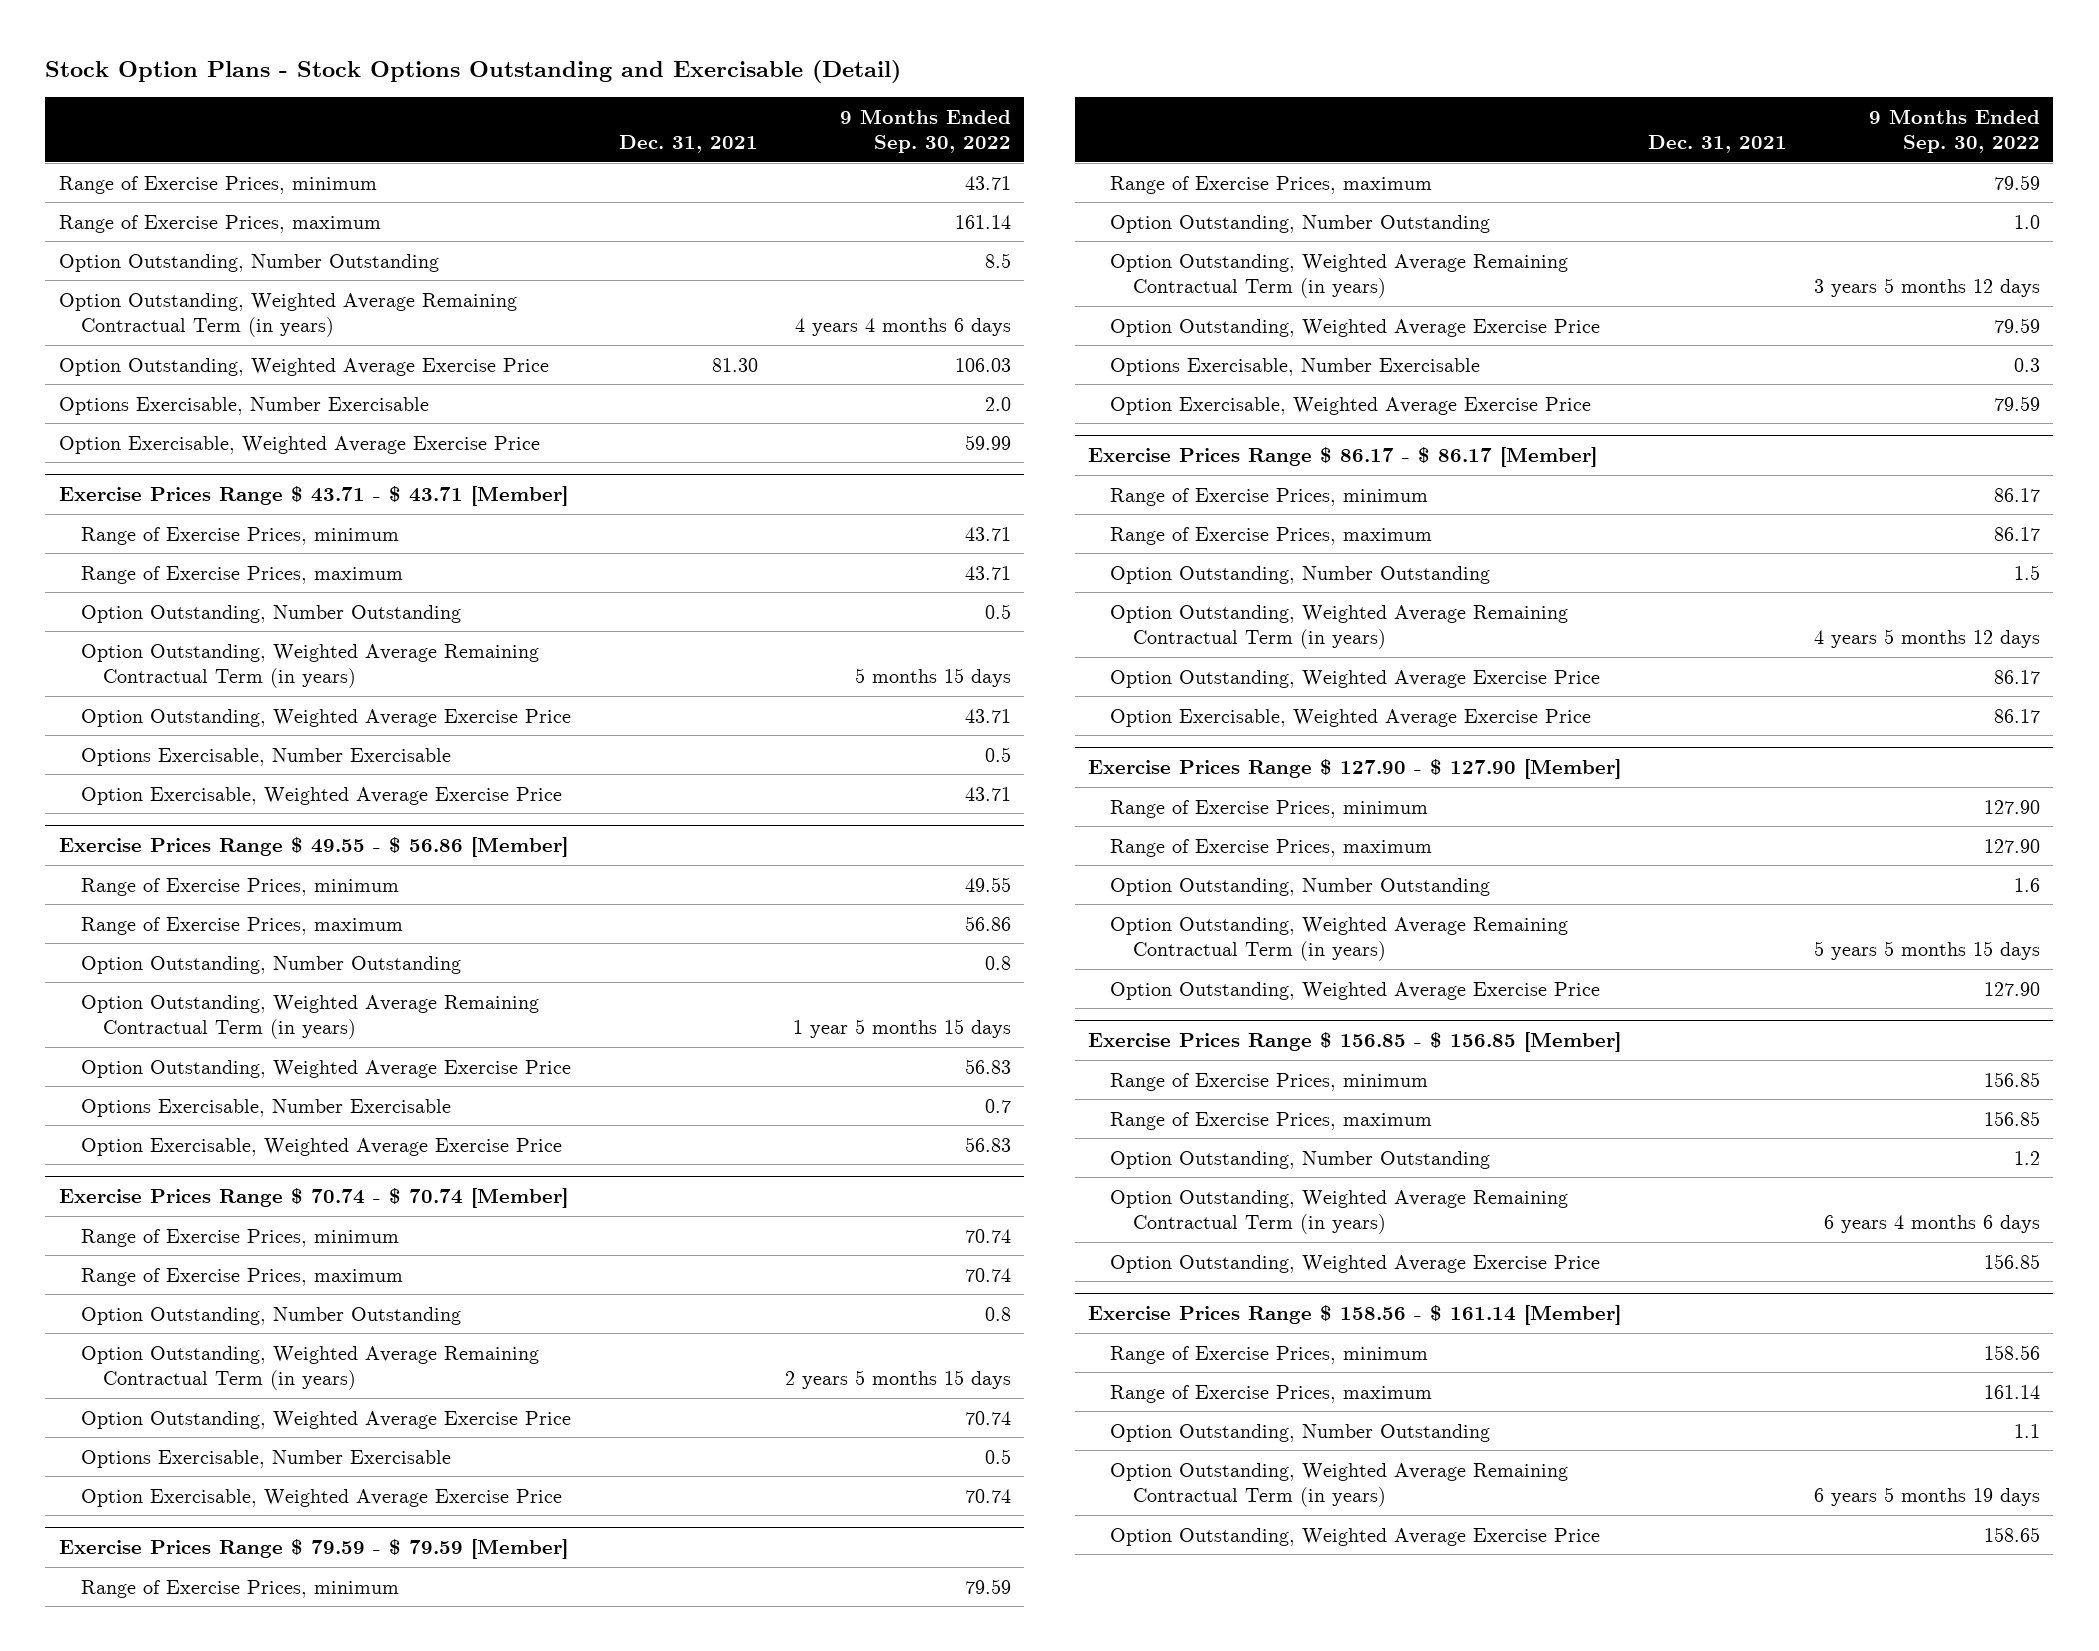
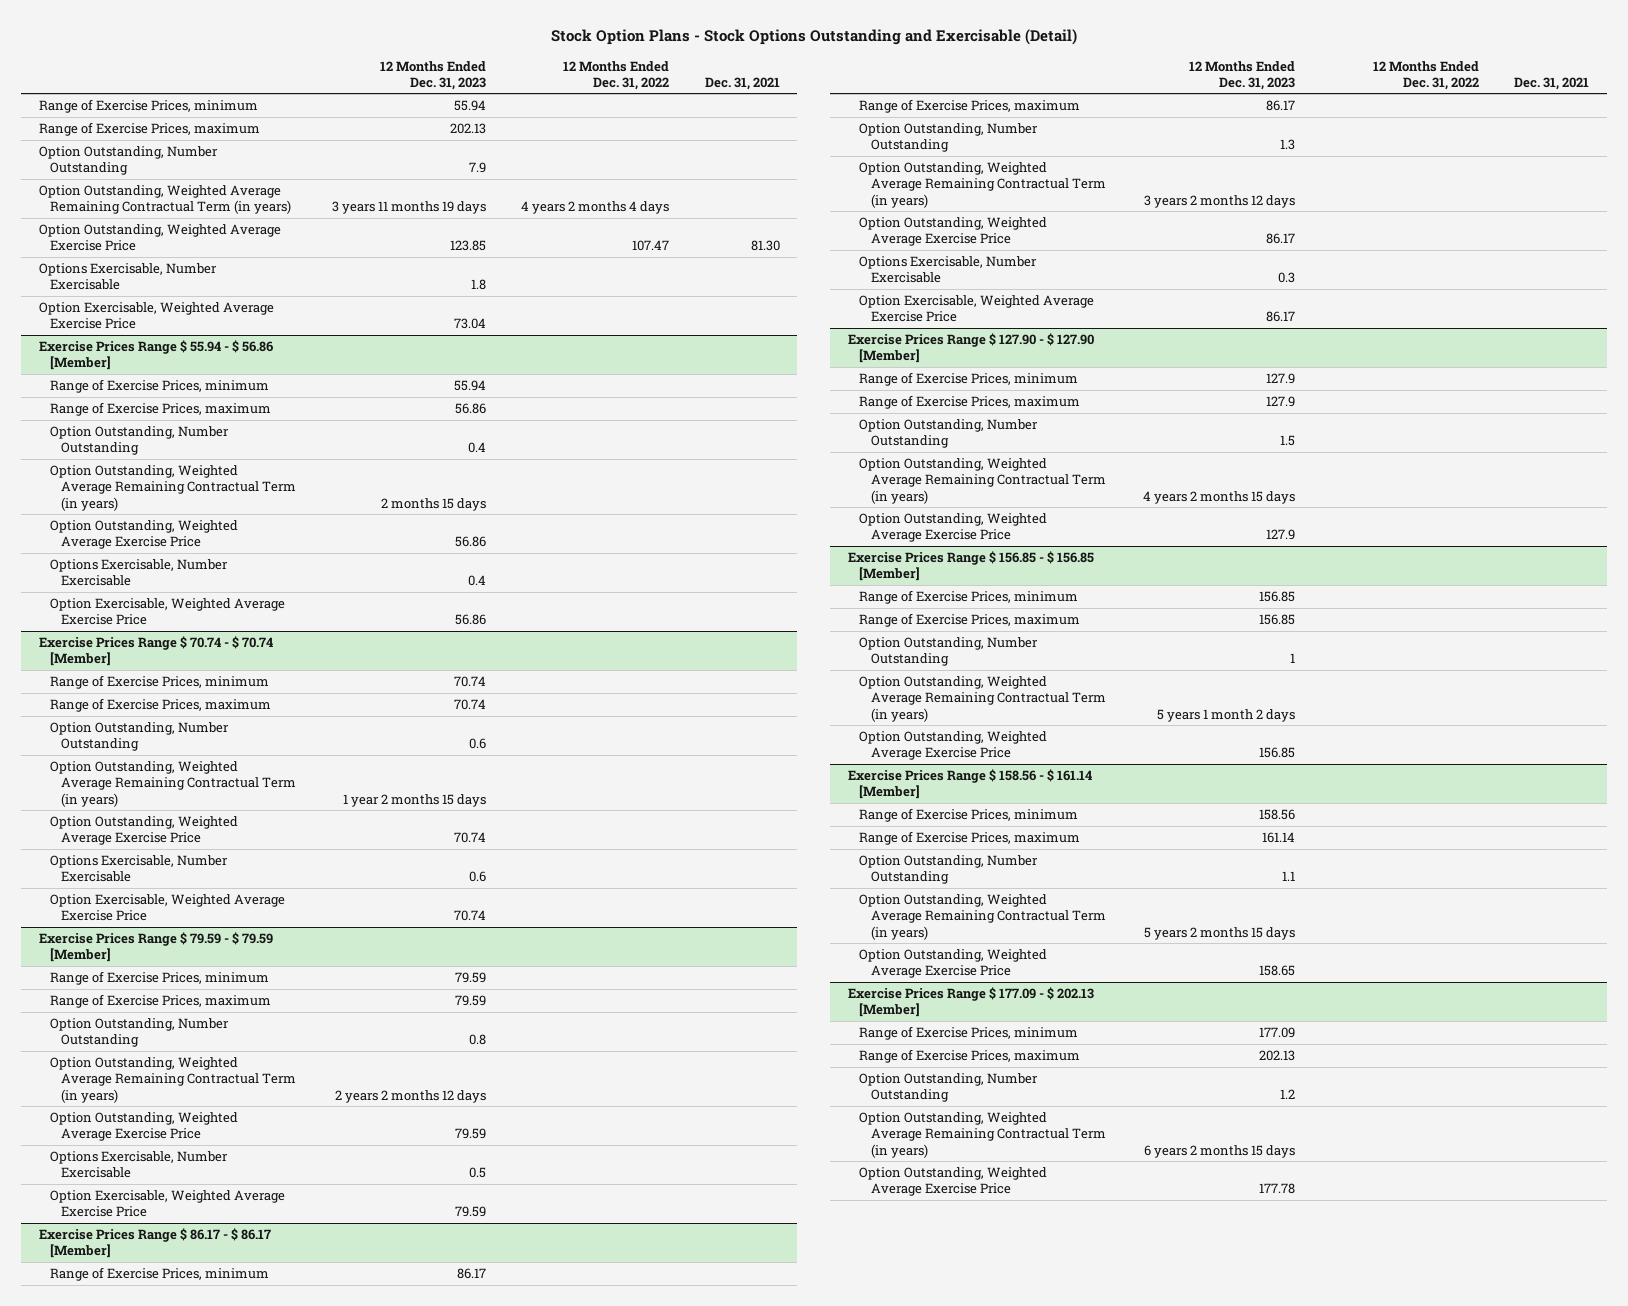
- | Dec. 31, 2021 | 9 Months Ended Sep. 30, 2022
+ | 12 Months Ended Dec. 31, 2023 | 12 Months Ended Dec. 31, 2022 | Dec. 31, 2021
- Exercise Prices Range $ 43.71 - $ 43.71 [Member]
+ Exercise Prices Range $ 55.94 - $ 56.86 [Member]
- Exercise Prices Range $ 49.55 - $ 56.86 [Member]
- Range of Exercise Prices, minimum | | 49.55
- Range of Exercise Prices, maximum | | 56.86
- Option Outstanding, Number Outstanding | | 0.8
- Option Outstanding, Weighted Average Remaining Contractual Term (in years) | | 1 year 5 months 15 days
- Option Outstanding, Weighted Average Exercise Price | | 56.83
- Options Exercisable, Number Exercisable | | 0.7
- Option Exercisable, Weighted Average Exercise Price | | 56.83
@ Exercise Prices Range $ 86.17 - $ 86.17 [Member]
+ Options Exercisable, Number Exercisable | 0.3 | |
+ Exercise Prices Range $ 177.09 - $ 202.13 [Member]
+ Range of Exercise Prices, minimum | 177.09 | |
+ Range of Exercise Prices, maximum | 202.13 | |
+ Option Outstanding, Number Outstanding | 1.2 | |
+ Option Outstanding, Weighted Average Remaining Contractual Term (in years) | 6 years 2 months 15 days | |
+ Option Outstanding, Weighted Average Exercise Price | 177.78 | |

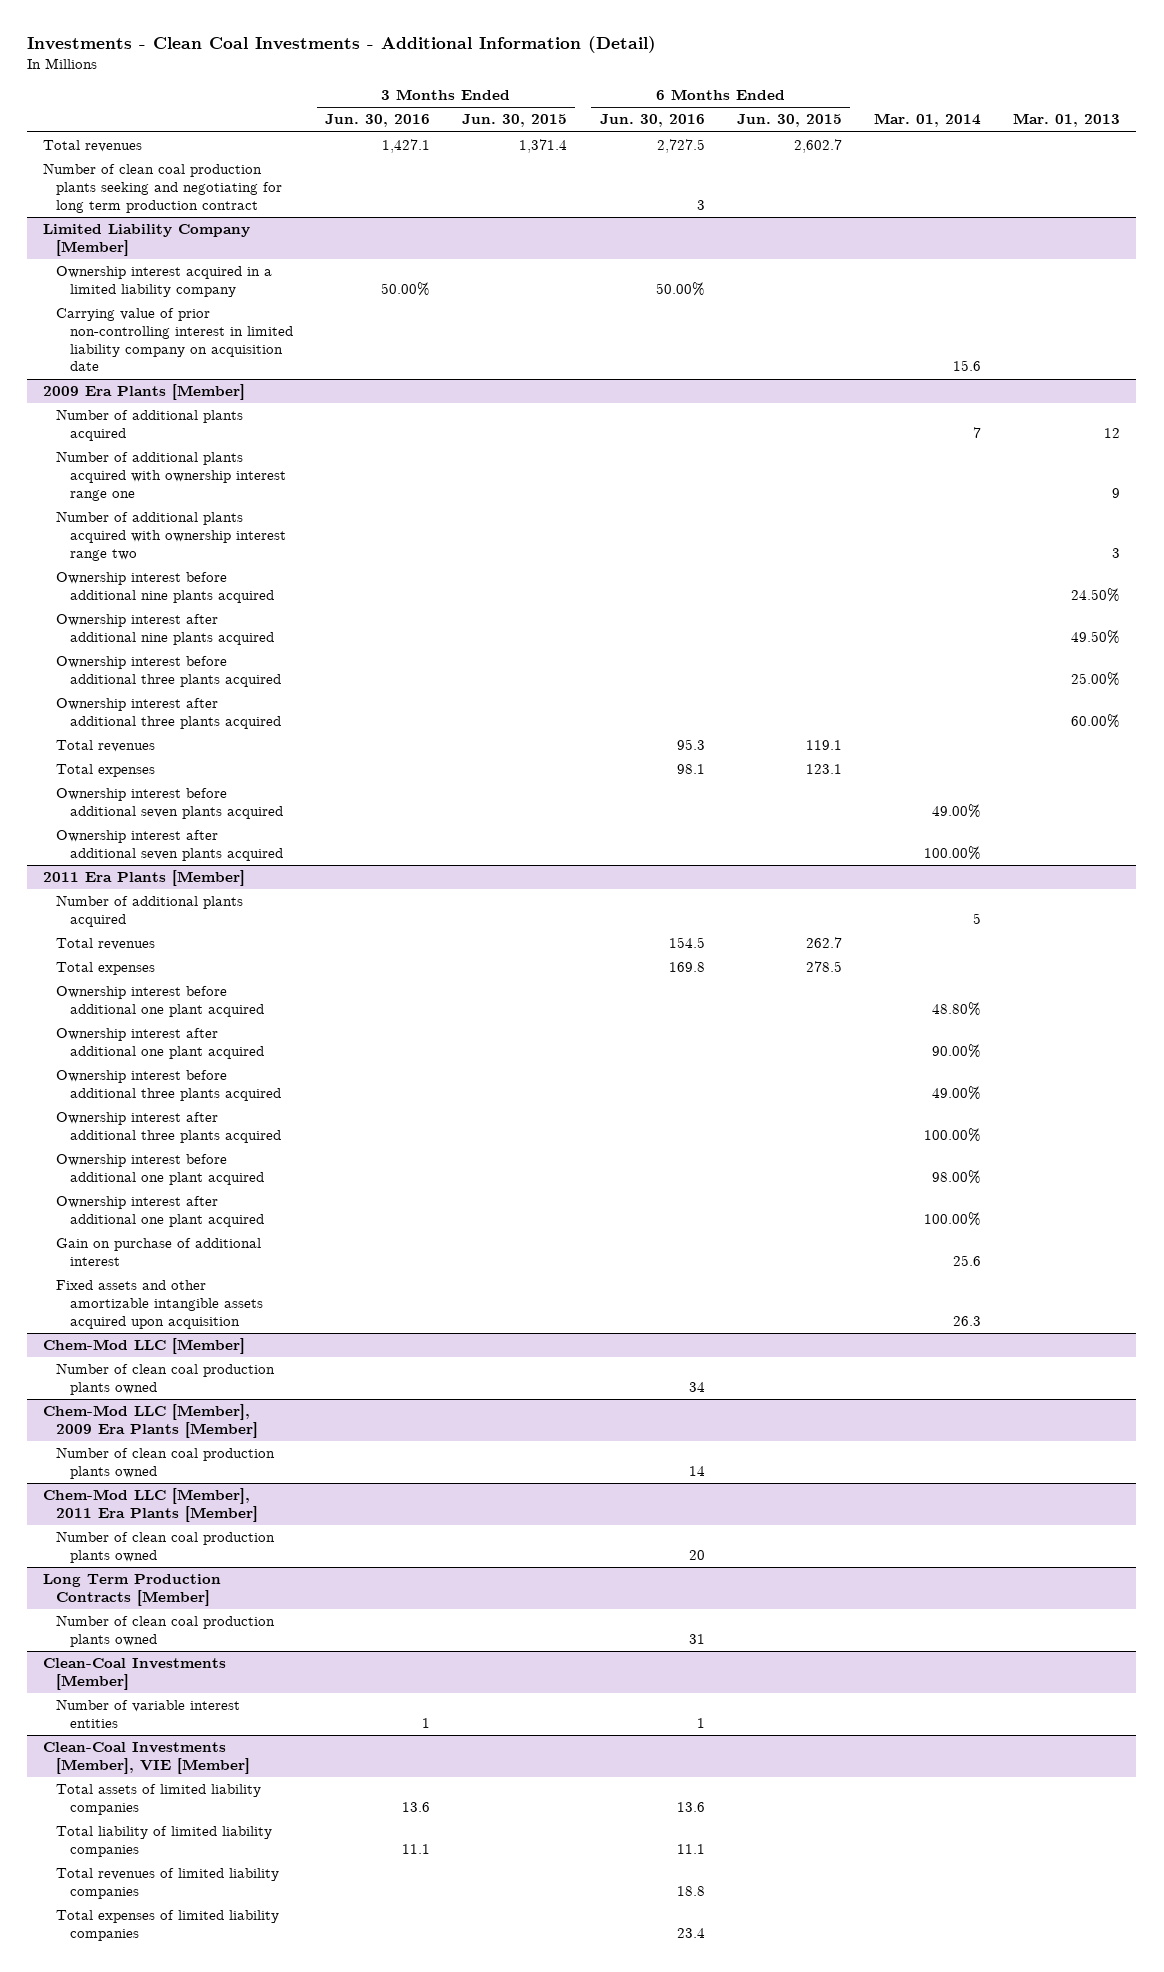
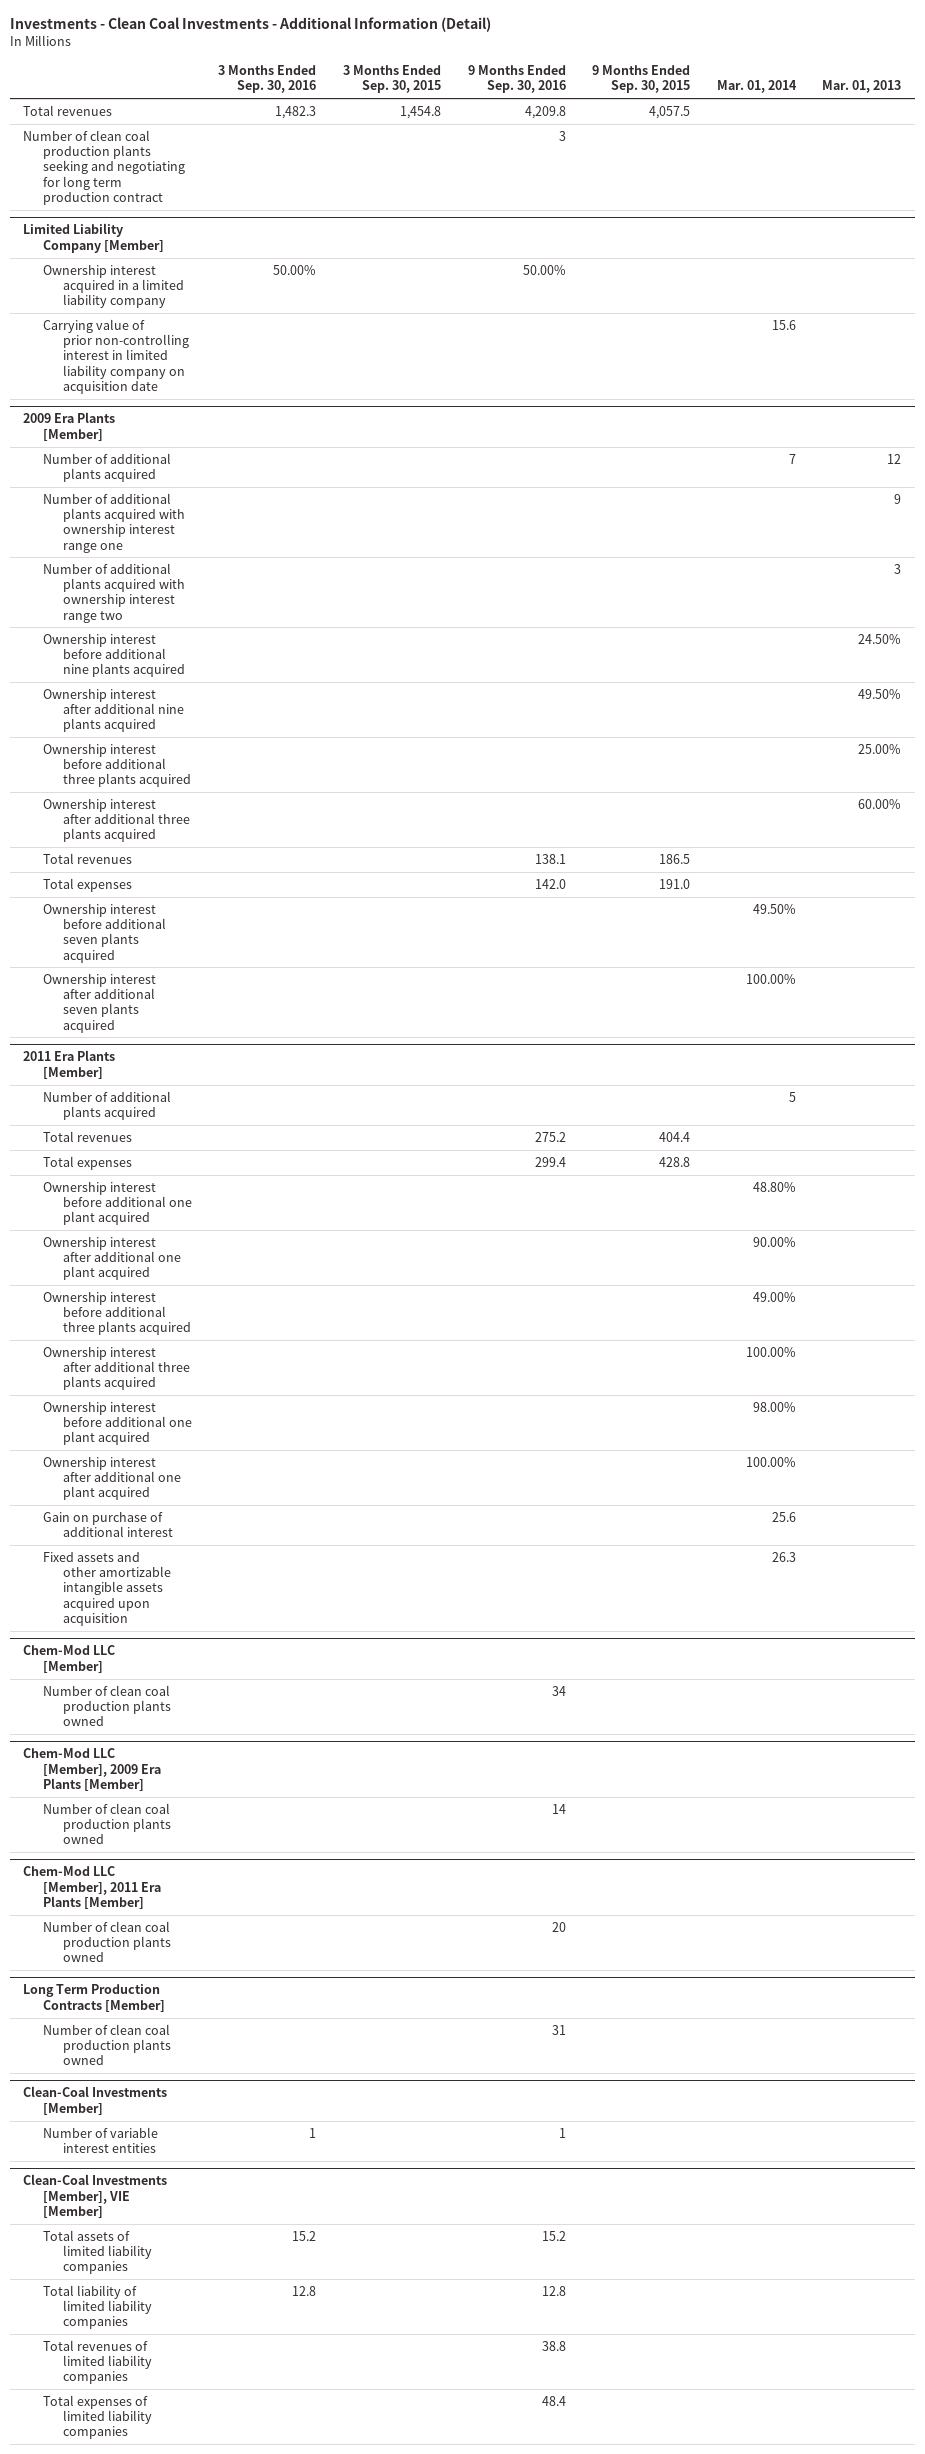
- | 3 Months Ended Jun. 30, 2016 | 3 Months Ended Jun. 30, 2015 | 6 Months Ended Jun. 30, 2016 | 6 Months Ended Jun. 30, 2015 | Mar. 01, 2014 | Mar. 01, 2013
+ | 3 Months Ended Sep. 30, 2016 | 3 Months Ended Sep. 30, 2015 | 9 Months Ended Sep. 30, 2016 | 9 Months Ended Sep. 30, 2015 | Mar. 01, 2014 | Mar. 01, 2013
@ 2009 Era Plants [Member]
- Ownership interest before additional seven plants acquired | | | | | 49.00% |
+ Ownership interest before additional seven plants acquired | | | | | 49.50% |

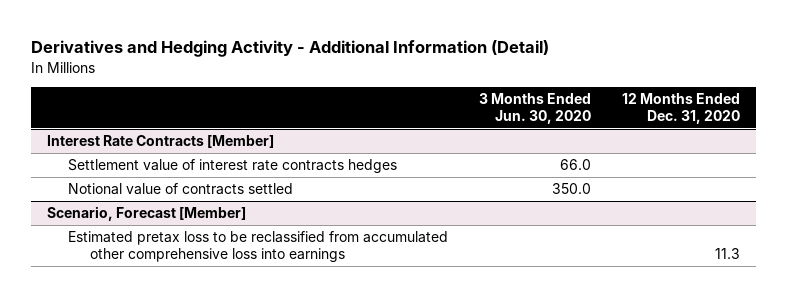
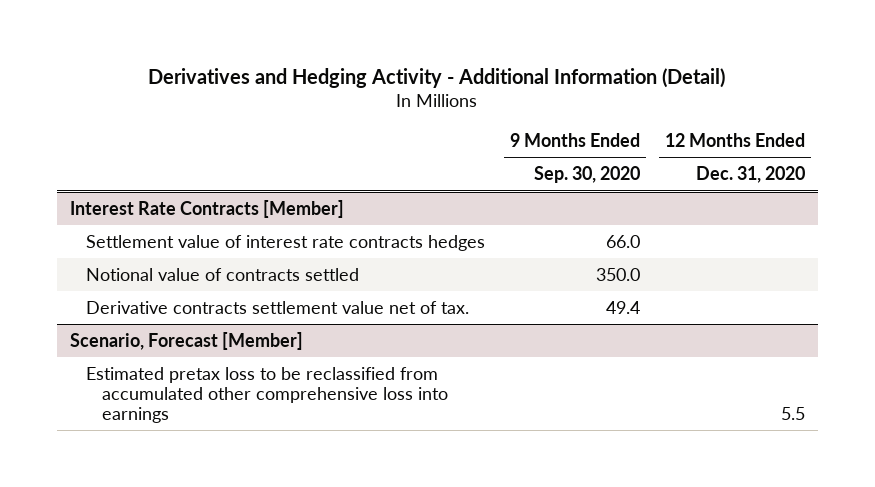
- | 3 Months Ended Jun. 30, 2020 | 12 Months Ended Dec. 31, 2020
+ | 9 Months Ended Sep. 30, 2020 | 12 Months Ended Dec. 31, 2020
@ Interest Rate Contracts [Member]
+ Derivative contracts settlement value net of tax. | 49.4 |
@ Scenario, Forecast [Member]
- Estimated pretax loss to be reclassified from accumulated other comprehensive loss into earnings | | 11.3
+ Estimated pretax loss to be reclassified from accumulated other comprehensive loss into earnings | | 5.5

